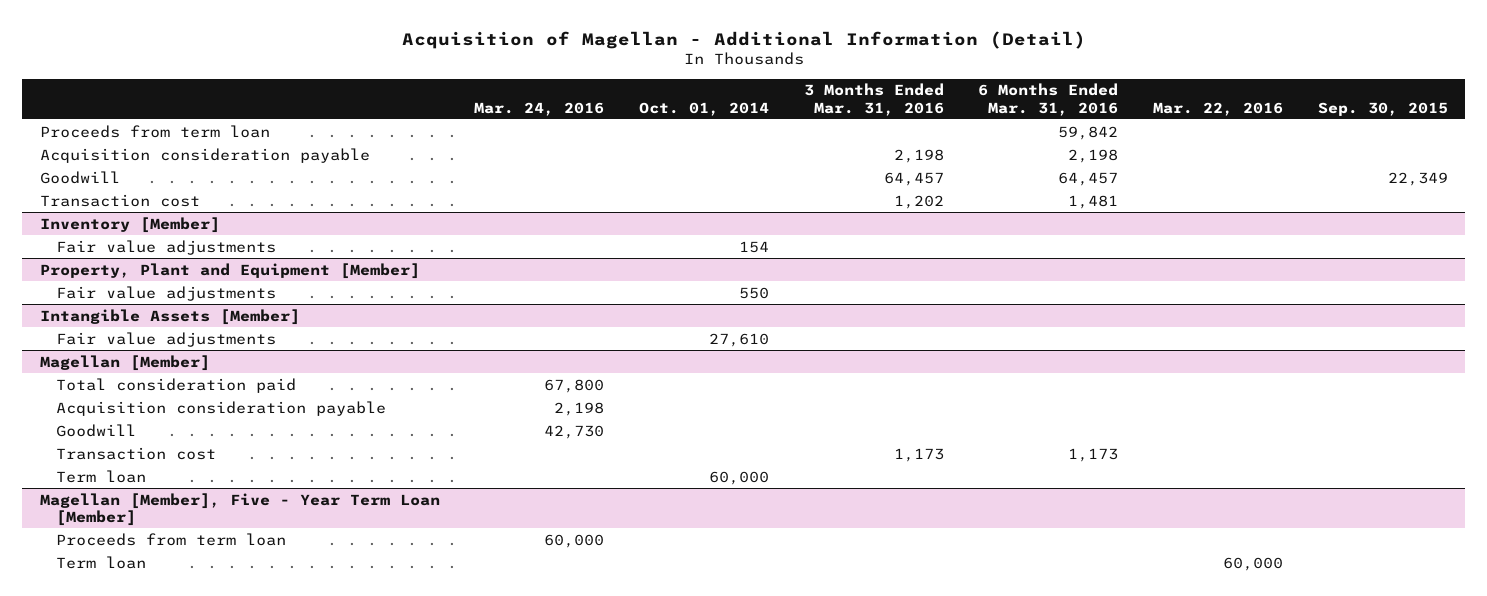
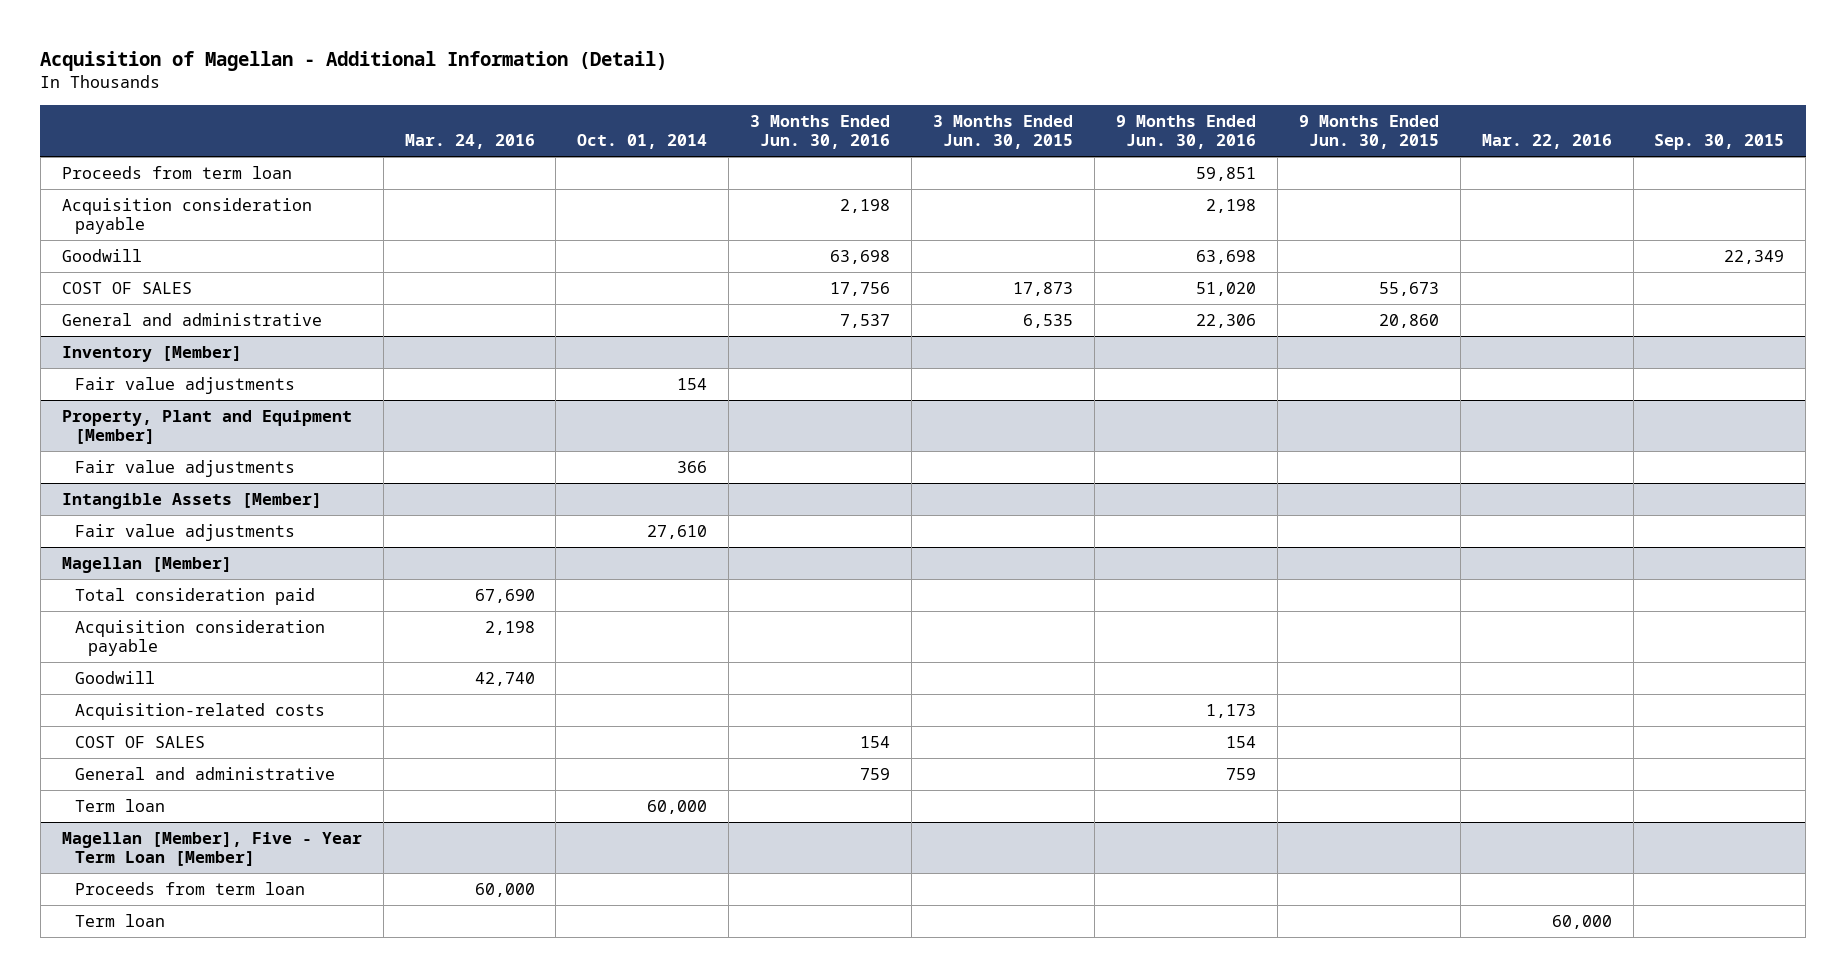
- | Mar. 24, 2016 | Oct. 01, 2014 | 3 Months Ended Mar. 31, 2016 | 6 Months Ended Mar. 31, 2016 | Mar. 22, 2016 | Sep. 30, 2015
+ | Mar. 24, 2016 | Oct. 01, 2014 | 3 Months Ended Jun. 30, 2016 | 3 Months Ended Jun. 30, 2015 | 9 Months Ended Jun. 30, 2016 | 9 Months Ended Jun. 30, 2015 | Mar. 22, 2016 | Sep. 30, 2015
- Transaction cost | | | 1,202 | 1,481 | |
+ COST OF SALES | | | 17,756 | 17,873 | 51,020 | 55,673 | |
+ General and administrative | | | 7,537 | 6,535 | 22,306 | 20,860 | |
@ Property, Plant and Equipment [Member]
- Fair value adjustments | | 550 | | | |
+ Fair value adjustments | | 366 | | | | | |
@ Magellan [Member]
- Total consideration paid | 67,800 | | | | |
+ Total consideration paid | 67,690 | | | | | | |
- Goodwill | 42,730 | | | | |
- Transaction cost | | | 1,173 | 1,173 | |
+ Goodwill | 42,740 | | | | | | |
+ Acquisition-related costs | | | | | 1,173 | | |
+ COST OF SALES | | | 154 | | 154 | | |
+ General and administrative | | | 759 | | 759 | | |

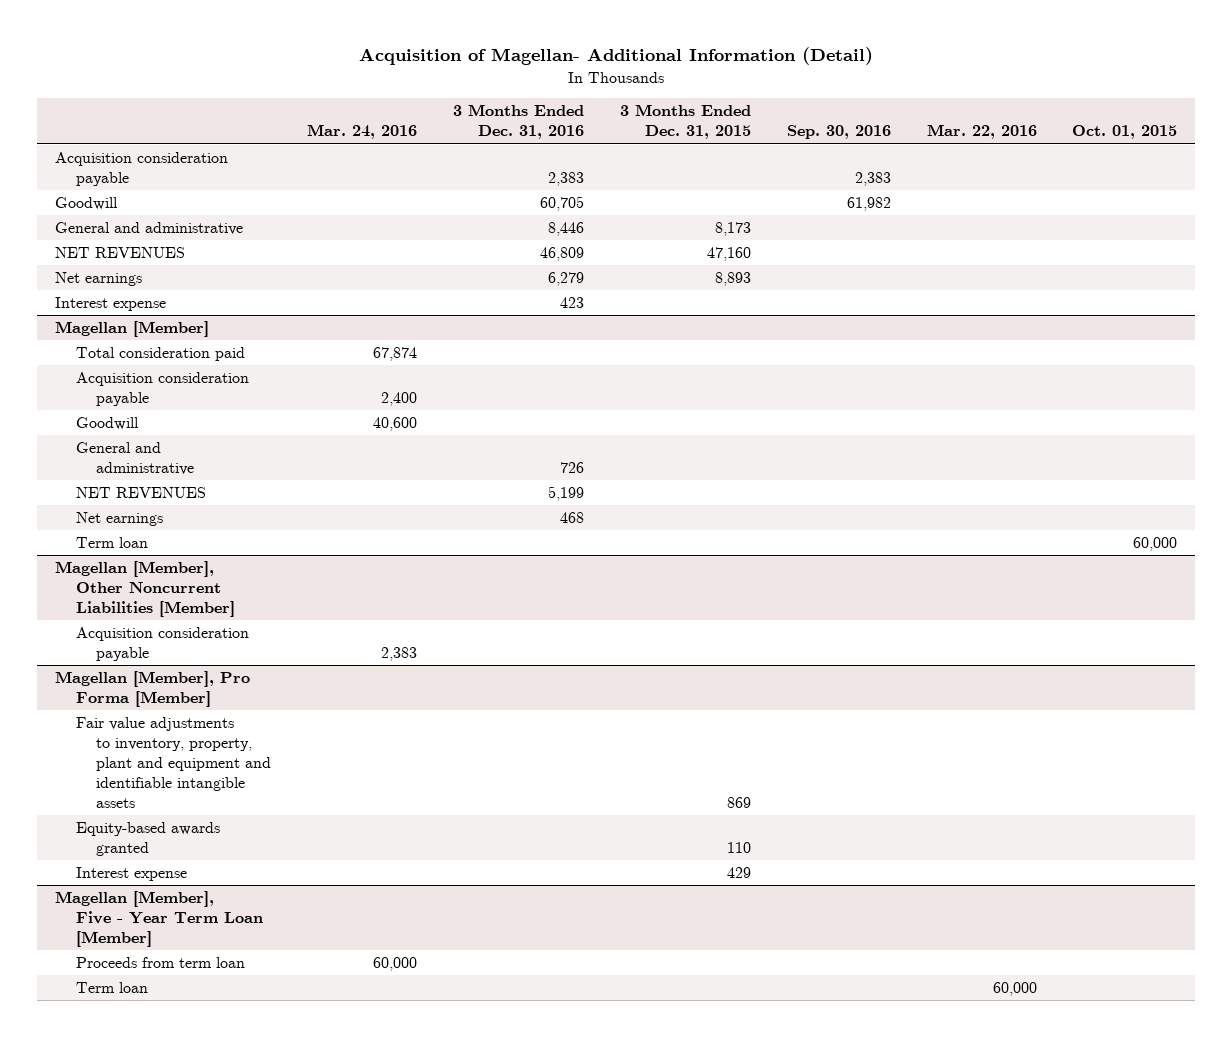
- Acquisition of Magellan - Additional Information (Detail)
+ Acquisition of Magellan- Additional Information (Detail)
- | Mar. 24, 2016 | Oct. 01, 2014 | 3 Months Ended Jun. 30, 2016 | 3 Months Ended Jun. 30, 2015 | 9 Months Ended Jun. 30, 2016 | 9 Months Ended Jun. 30, 2015 | Mar. 22, 2016 | Sep. 30, 2015
+ | Mar. 24, 2016 | 3 Months Ended Dec. 31, 2016 | 3 Months Ended Dec. 31, 2015 | Sep. 30, 2016 | Mar. 22, 2016 | Oct. 01, 2015
- Proceeds from term loan | | | | | 59,851 | | |
- COST OF SALES | | | 17,756 | 17,873 | 51,020 | 55,673 | |
- Inventory [Member]
- Fair value adjustments | | 154 | | | | | |
- Property, Plant and Equipment [Member]
- Fair value adjustments | | 366 | | | | | |
- Intangible Assets [Member]
- Fair value adjustments | | 27,610 | | | | | |
+ NET REVENUES | | 46,809 | 47,160 | | |
+ Net earnings | | 6,279 | 8,893 | | |
+ Interest expense | | 423 | | | |
@ Magellan [Member]
- Total consideration paid | 67,690 | | | | | | |
- Acquisition consideration payable | 2,198 | | | | | | |
- Goodwill | 42,740 | | | | | | |
- Acquisition-related costs | | | | | 1,173 | | |
- COST OF SALES | | | 154 | | 154 | | |
+ Total consideration paid | 67,874 | | | | |
+ Acquisition consideration payable | 2,400 | | | | |
+ Goodwill | 40,600 | | | | |
+ NET REVENUES | | 5,199 | | | |
+ Net earnings | | 468 | | | |
+ Magellan [Member], Other Noncurrent Liabilities [Member]
+ Acquisition consideration payable | 2,383 | | | | |
+ Magellan [Member], Pro Forma [Member]
+ Fair value adjustments to inventory, property, plant and equipment and identifiable intangible assets | | | 869 | | |
+ Equity-based awards granted | | | 110 | | |
+ Interest expense | | | 429 | | |

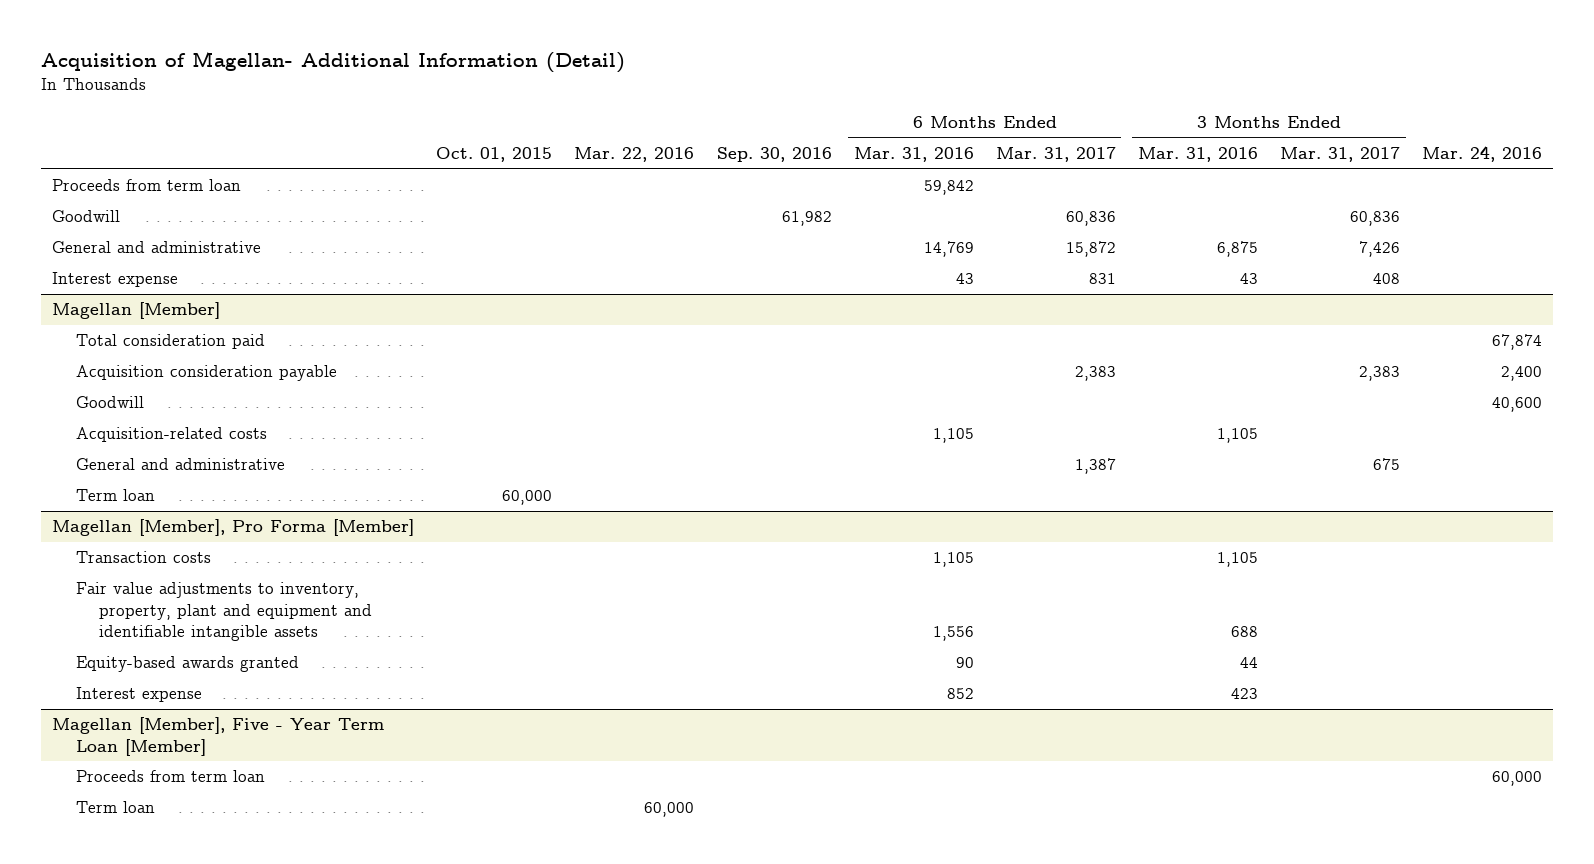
- | Mar. 24, 2016 | 3 Months Ended Dec. 31, 2016 | 3 Months Ended Dec. 31, 2015 | Sep. 30, 2016 | Mar. 22, 2016 | Oct. 01, 2015
+ | Oct. 01, 2015 | Mar. 22, 2016 | Sep. 30, 2016 | 6 Months Ended Mar. 31, 2016 | 6 Months Ended Mar. 31, 2017 | 3 Months Ended Mar. 31, 2016 | 3 Months Ended Mar. 31, 2017 | Mar. 24, 2016
- Acquisition consideration payable | | 2,383 | | 2,383 | |
+ Proceeds from term loan | | | | 59,842 | | | |
- NET REVENUES | | 46,809 | 47,160 | | |
- Net earnings | | 6,279 | 8,893 | | |
@ Magellan [Member]
+ Acquisition-related costs | | | | 1,105 | | 1,105 | |
- NET REVENUES | | 5,199 | | | |
- Net earnings | | 468 | | | |
- Magellan [Member], Other Noncurrent Liabilities [Member]
- Acquisition consideration payable | 2,383 | | | | |
@ Magellan [Member], Pro Forma [Member]
+ Transaction costs | | | | 1,105 | | 1,105 | |

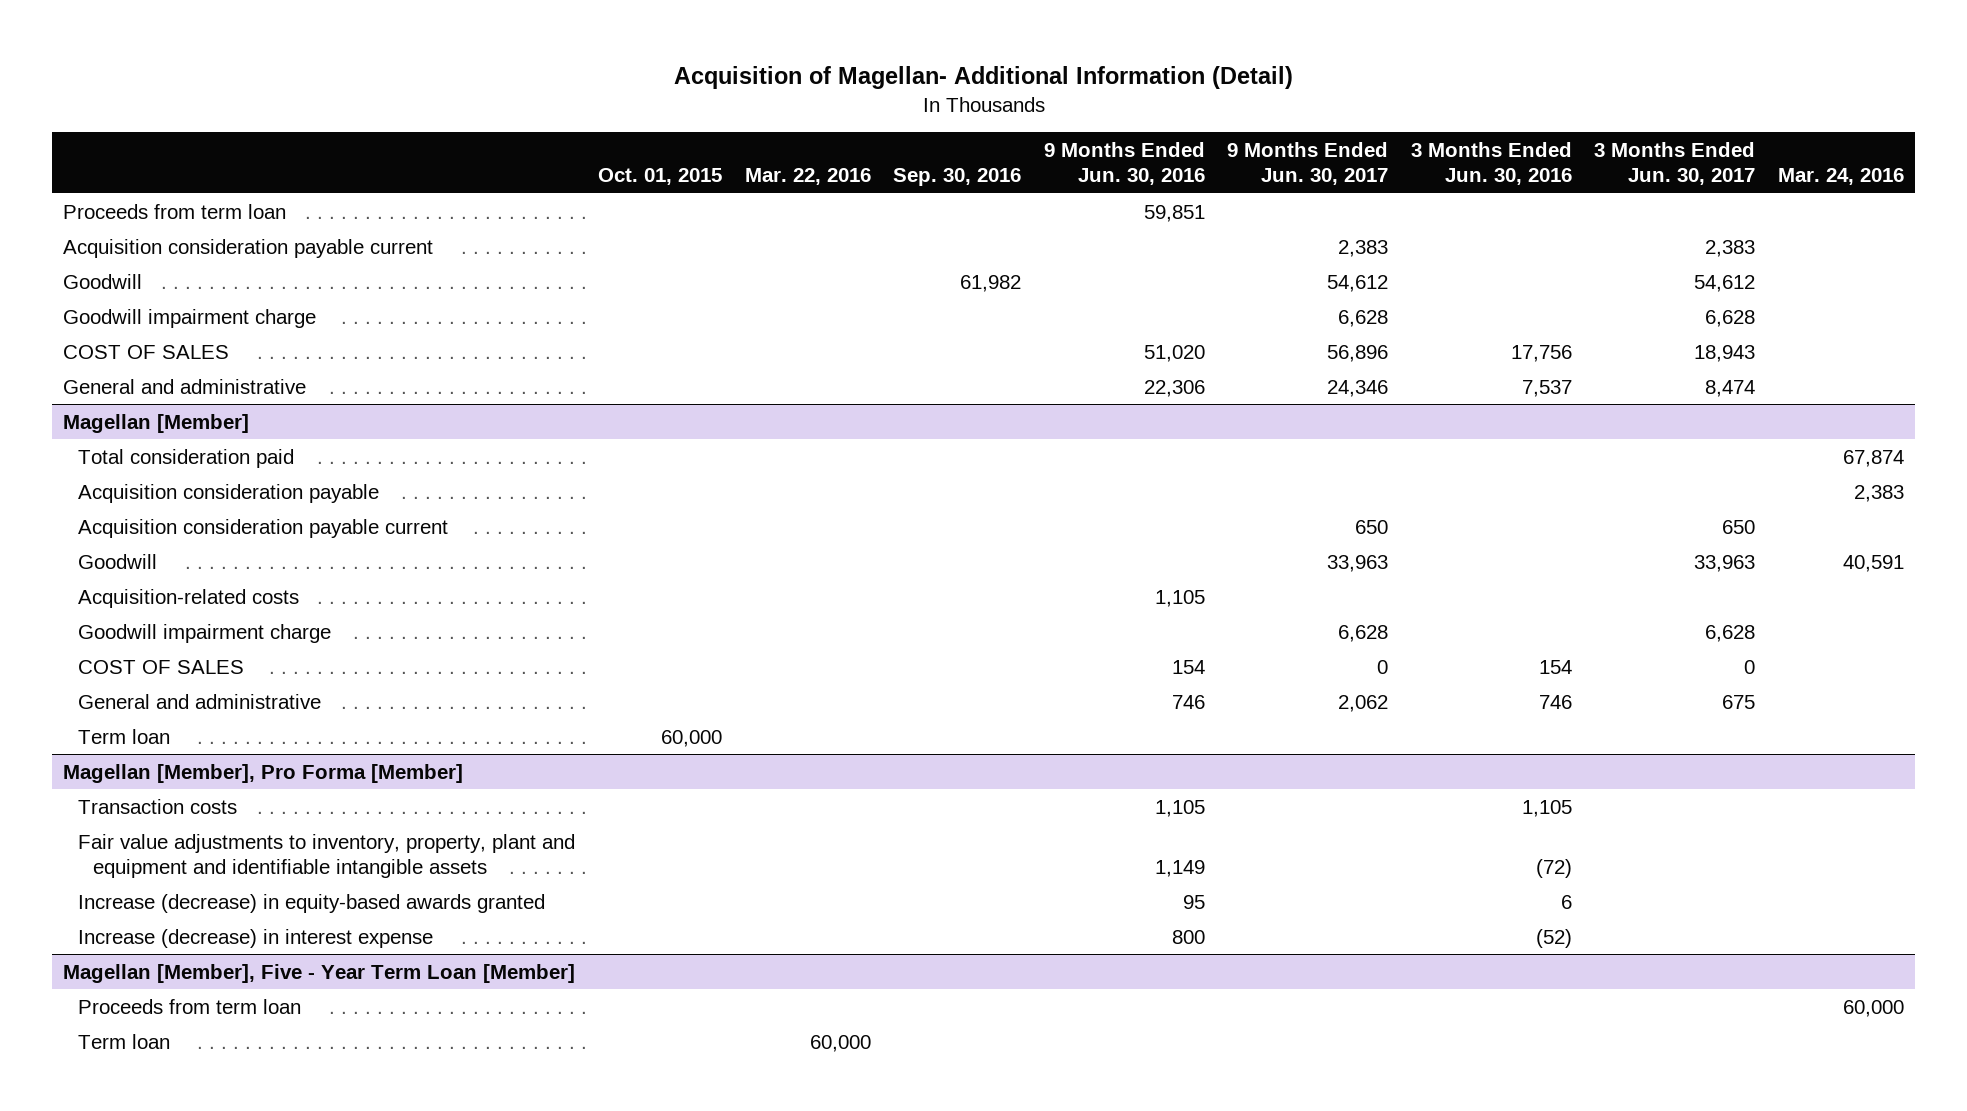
- | Oct. 01, 2015 | Mar. 22, 2016 | Sep. 30, 2016 | 6 Months Ended Mar. 31, 2016 | 6 Months Ended Mar. 31, 2017 | 3 Months Ended Mar. 31, 2016 | 3 Months Ended Mar. 31, 2017 | Mar. 24, 2016
+ | Oct. 01, 2015 | Mar. 22, 2016 | Sep. 30, 2016 | 9 Months Ended Jun. 30, 2016 | 9 Months Ended Jun. 30, 2017 | 3 Months Ended Jun. 30, 2016 | 3 Months Ended Jun. 30, 2017 | Mar. 24, 2016
+ Acquisition consideration payable current | | | | | 2,383 | | 2,383 |
+ Goodwill impairment charge | | | | | 6,628 | | 6,628 |
+ COST OF SALES | | | | 51,020 | 56,896 | 17,756 | 18,943 |
- Interest expense | | | | 43 | 831 | 43 | 408 |
@ Magellan [Member]
- Acquisition consideration payable | | | | | 2,383 | | 2,383 | 2,400
- Goodwill | | | | | | | | 40,600
+ Acquisition consideration payable | | | | | | | | 2,383
+ Acquisition consideration payable current | | | | | 650 | | 650 |
+ Goodwill | | | | | 33,963 | | 33,963 | 40,591
+ Goodwill impairment charge | | | | | 6,628 | | 6,628 |
+ COST OF SALES | | | | 154 | 0 | 154 | 0 |
@ Magellan [Member], Pro Forma [Member]
- Equity-based awards granted | | | | 90 | | 44 | |
- Interest expense | | | | 852 | | 423 | |
+ Increase (decrease) in equity-based awards granted | | | | 95 | | 6 | |
+ Increase (decrease) in interest expense | | | | 800 | | (52) | |

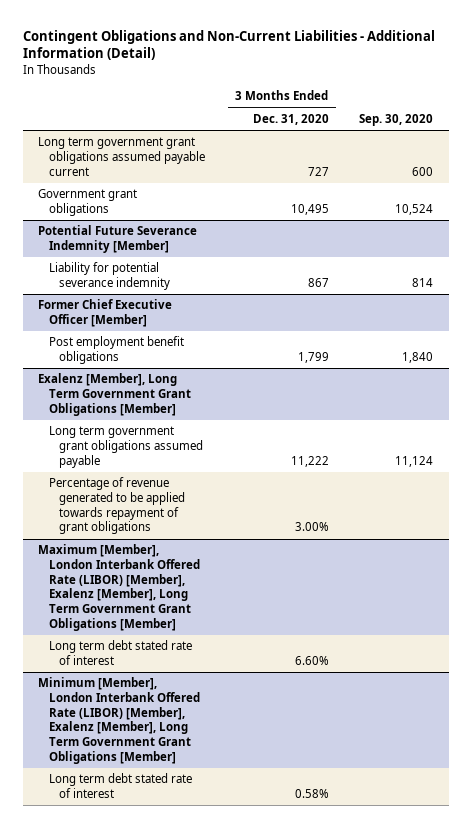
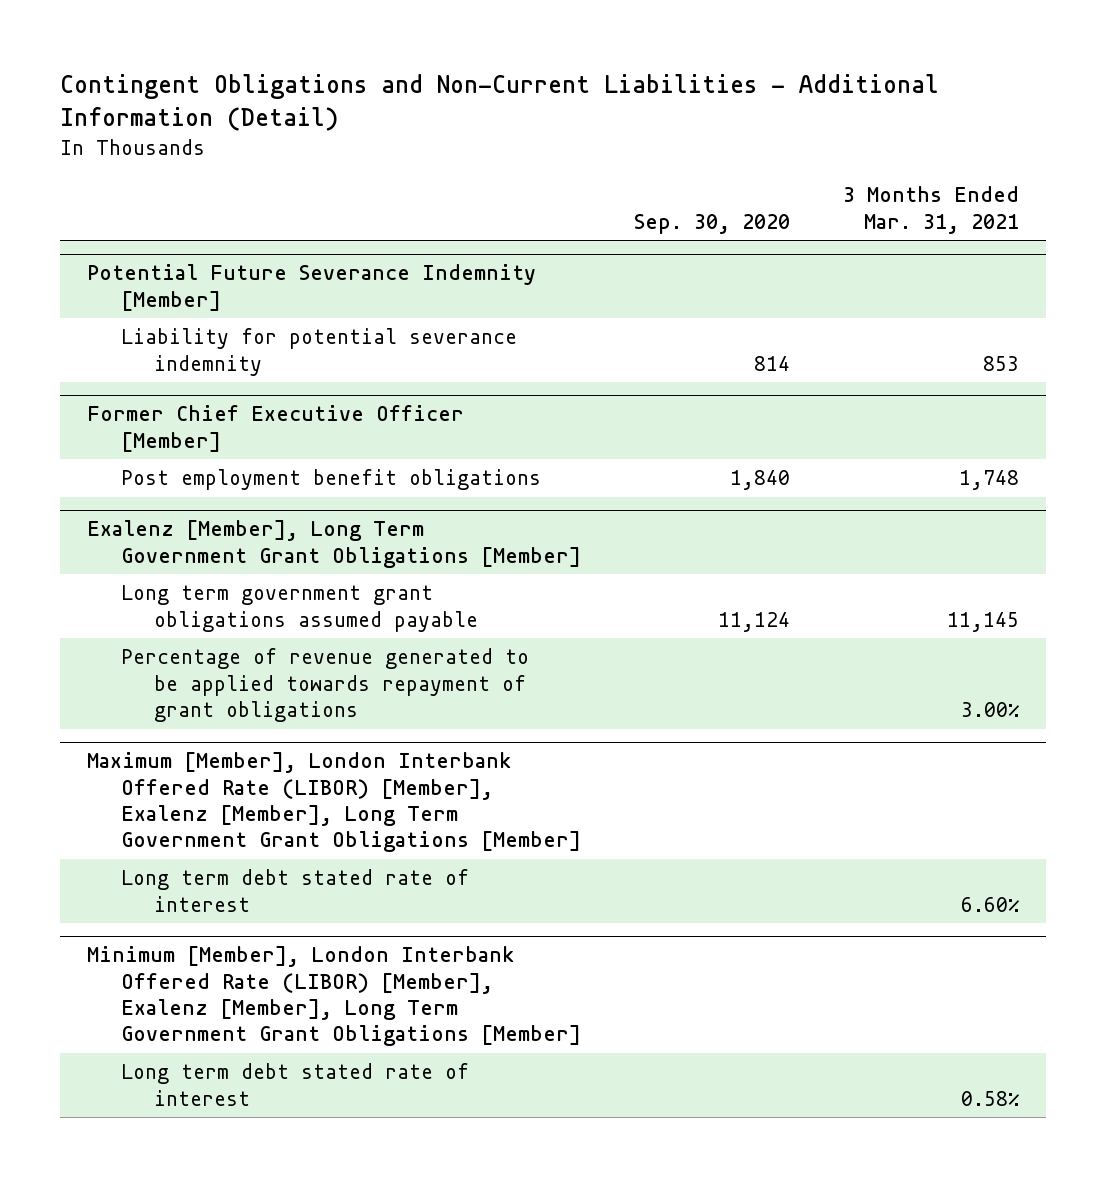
- | 3 Months Ended Dec. 31, 2020 | Sep. 30, 2020
+ | Sep. 30, 2020 | 3 Months Ended Mar. 31, 2021
- Long term government grant obligations assumed payable current | 727 | 600
- Government grant obligations | 10,495 | 10,524

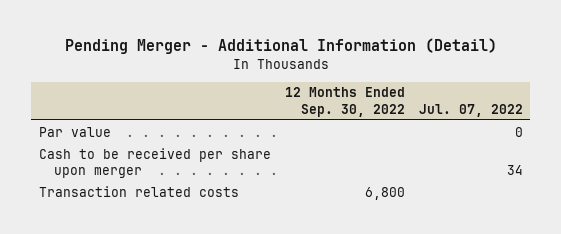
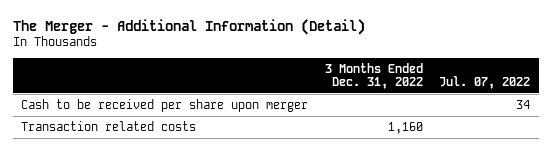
- Pending Merger - Additional Information (Detail)
+ The Merger - Additional Information (Detail)
- | 12 Months Ended Sep. 30, 2022 | Jul. 07, 2022
+ | 3 Months Ended Dec. 31, 2022 | Jul. 07, 2022
- Par value | | 0

